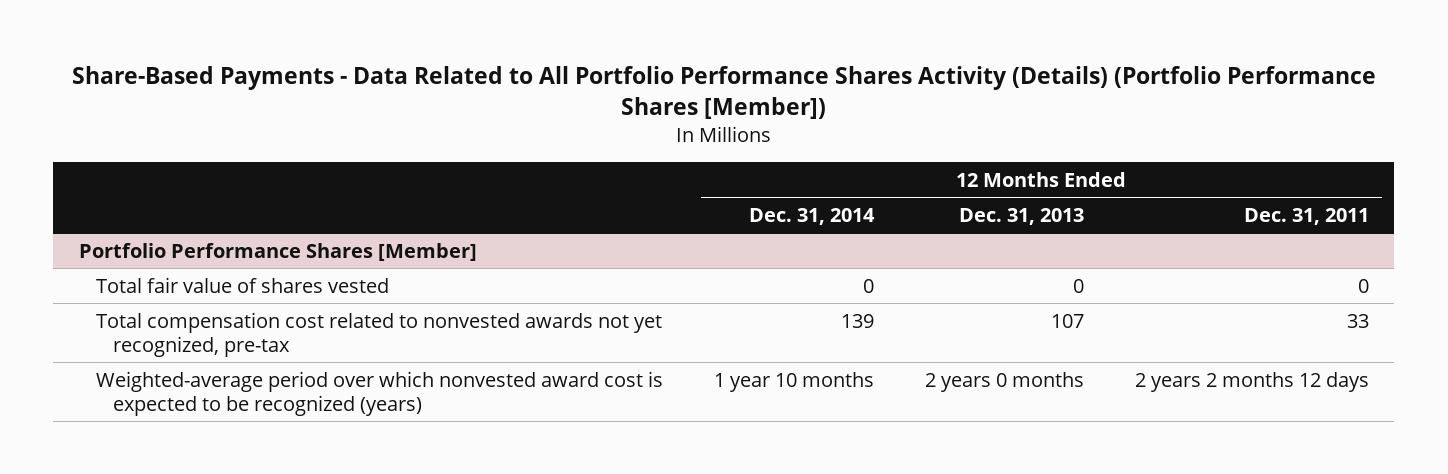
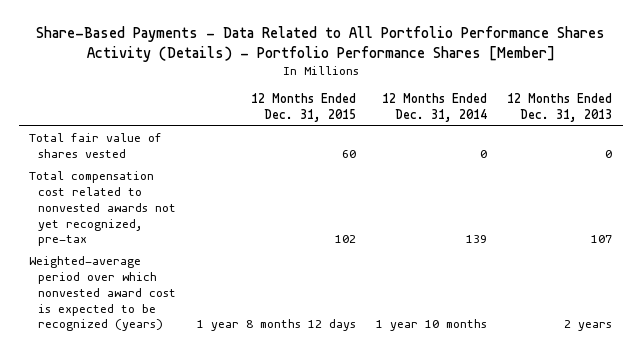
- Share-Based Payments - Data Related to All Portfolio Performance Shares Activity (Details) (Portfolio Performance Shares [Member])
+ Share-Based Payments - Data Related to All Portfolio Performance Shares Activity (Details) - Portfolio Performance Shares [Member]
- | 12 Months Ended Dec. 31, 2014 | 12 Months Ended Dec. 31, 2013 | 12 Months Ended Dec. 31, 2011
+ | 12 Months Ended Dec. 31, 2015 | 12 Months Ended Dec. 31, 2014 | 12 Months Ended Dec. 31, 2013
- Portfolio Performance Shares [Member]
- Weighted-average period over which nonvested award cost is expected to be recognized (years) | 1 year 10 months | 2 years 0 months | 2 years 2 months 12 days
+ Weighted-average period over which nonvested award cost is expected to be recognized (years) | 1 year 8 months 12 days | 1 year 10 months | 2 years

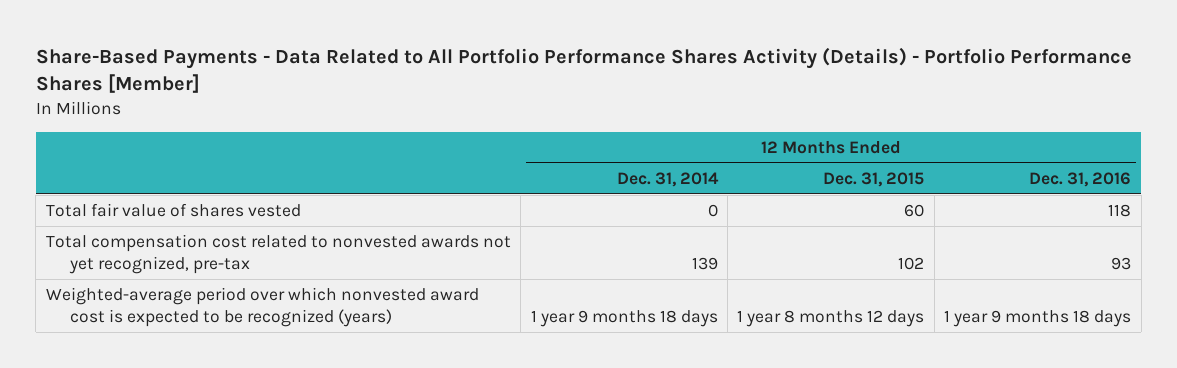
- | 12 Months Ended Dec. 31, 2015 | 12 Months Ended Dec. 31, 2014 | 12 Months Ended Dec. 31, 2013
+ | 12 Months Ended Dec. 31, 2014 | 12 Months Ended Dec. 31, 2015 | 12 Months Ended Dec. 31, 2016
- Weighted-average period over which nonvested award cost is expected to be recognized (years) | 1 year 8 months 12 days | 1 year 10 months | 2 years
+ Weighted-average period over which nonvested award cost is expected to be recognized (years) | 1 year 9 months 18 days | 1 year 8 months 12 days | 1 year 9 months 18 days

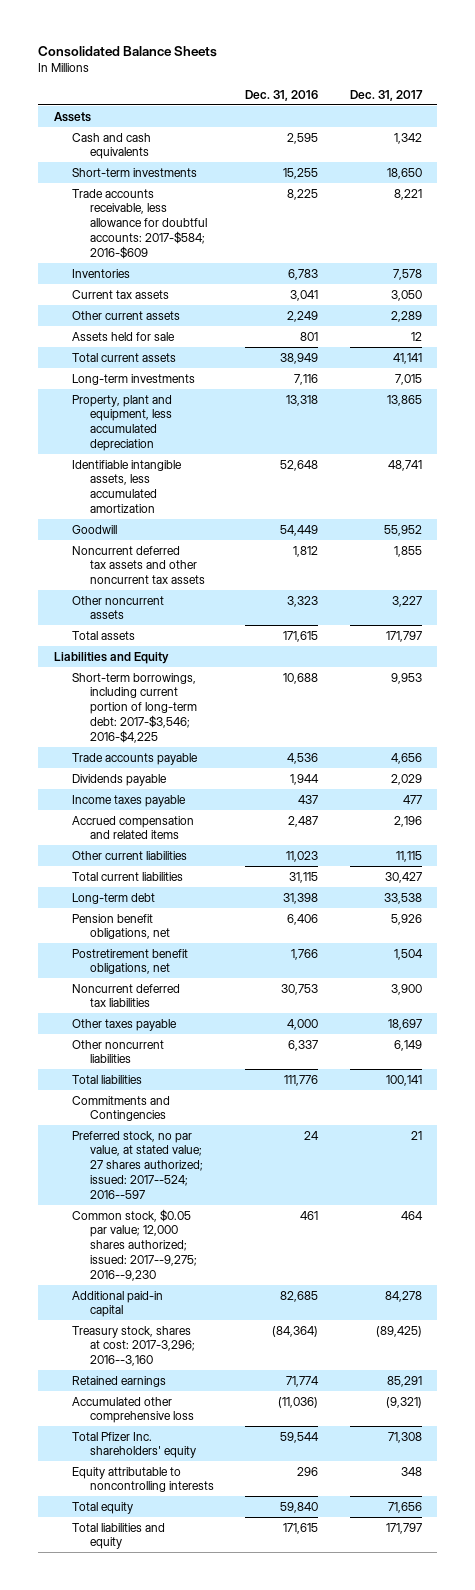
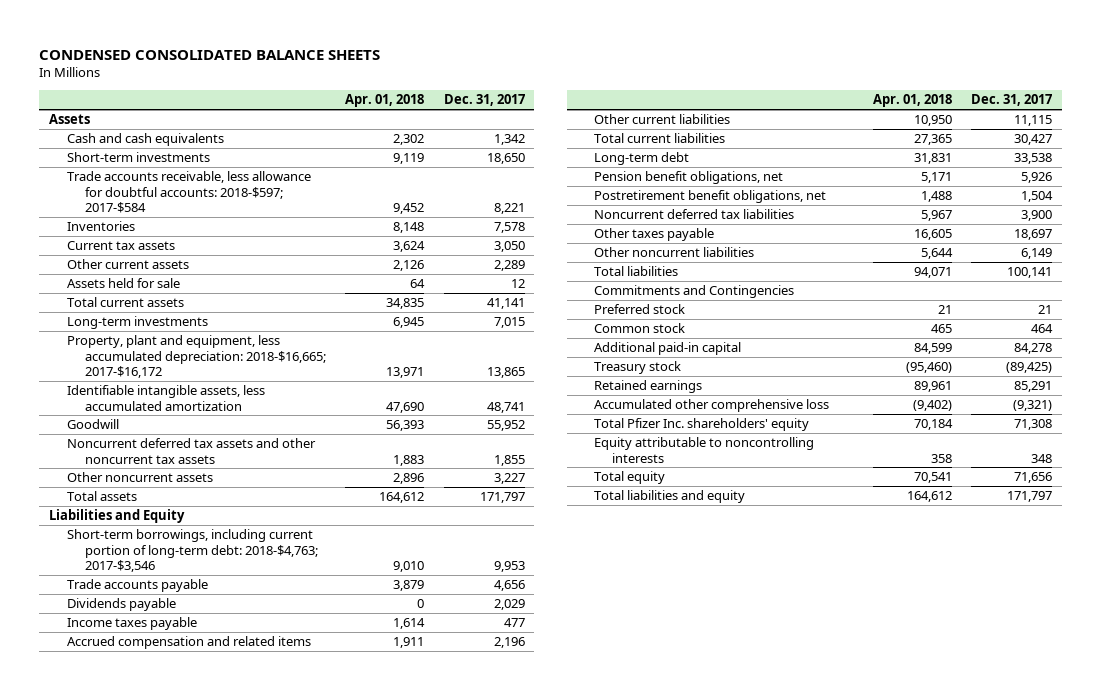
- Consolidated Balance Sheets
+ CONDENSED CONSOLIDATED BALANCE SHEETS
- | Dec. 31, 2016 | Dec. 31, 2017
+ | Apr. 01, 2018 | Dec. 31, 2017
- Trade accounts receivable, less allowance for doubtful accounts: 2017-$584; 2016-$609 | 8,225 | 8,221
+ Trade accounts receivable, less allowance for doubtful accounts: 2018-$597; 2017-$584 | 9,452 | 8,221
- Property, plant and equipment, less accumulated depreciation | 13,318 | 13,865
+ Property, plant and equipment, less accumulated depreciation: 2018-$16,665; 2017-$16,172 | 13,971 | 13,865
- Short-term borrowings, including current portion of long-term debt: 2017-$3,546; 2016-$4,225 | 10,688 | 9,953
+ Short-term borrowings, including current portion of long-term debt: 2018-$4,763; 2017-$3,546 | 9,010 | 9,953
- Preferred stock, no par value, at stated value; 27 shares authorized; issued: 2017--524; 2016--597 | 24 | 21
- Common stock, $0.05 par value; 12,000 shares authorized; issued: 2017--9,275; 2016--9,230 | 461 | 464
+ Preferred stock | 21 | 21
+ Common stock | 465 | 464
- Treasury stock, shares at cost: 2017-3,296; 2016--3,160 | (84,364) | (89,425)
+ Treasury stock | (95,460) | (89,425)

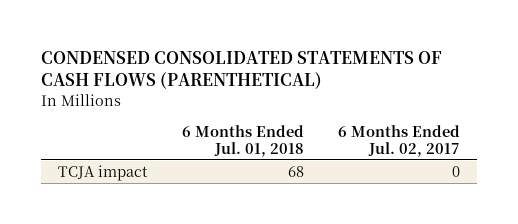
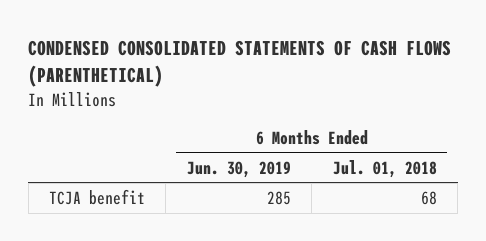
- | 6 Months Ended Jul. 01, 2018 | 6 Months Ended Jul. 02, 2017
+ | 6 Months Ended Jun. 30, 2019 | 6 Months Ended Jul. 01, 2018
- TCJA impact | 68 | 0
+ TCJA benefit | 285 | 68

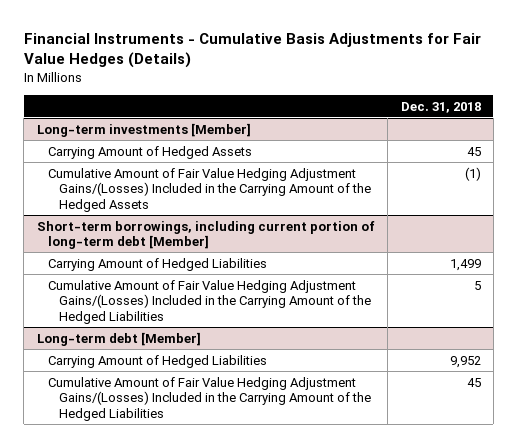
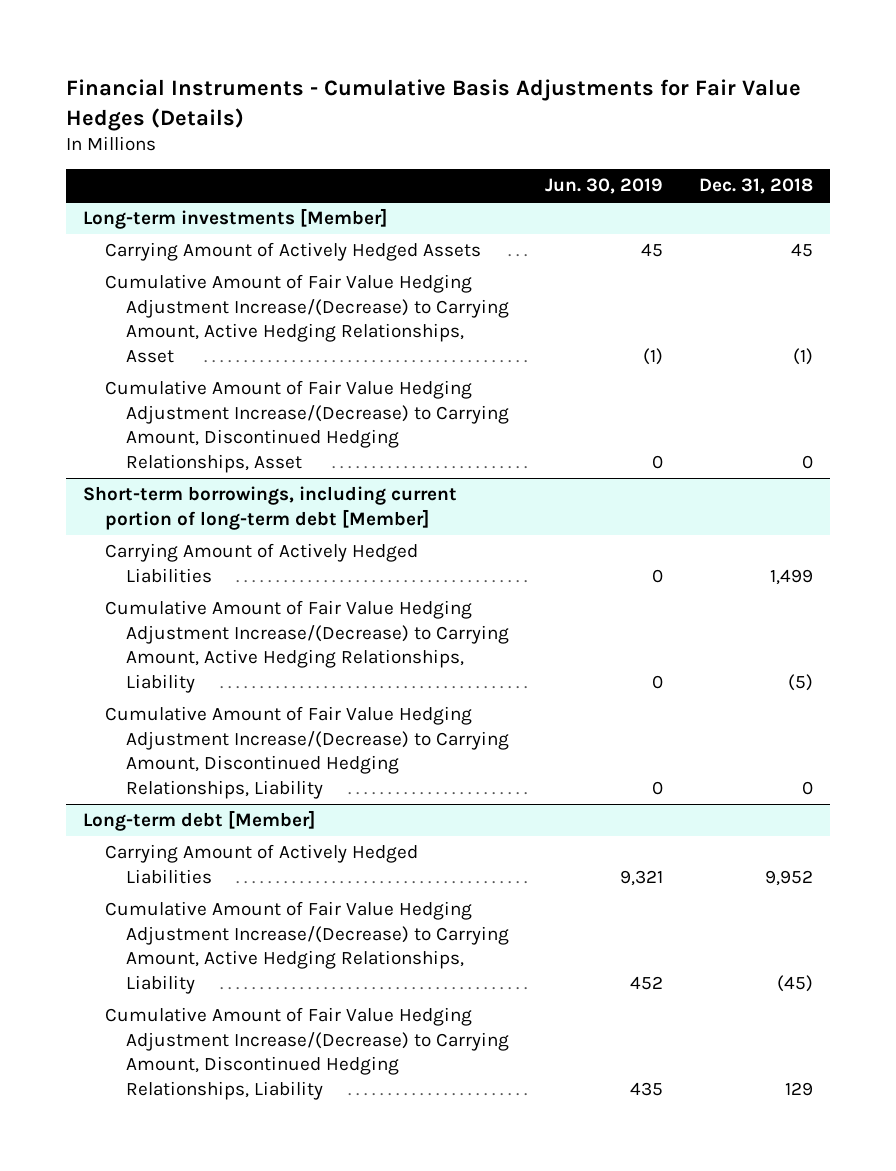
- | Dec. 31, 2018
+ | Jun. 30, 2019 | Dec. 31, 2018
@ Long-term investments [Member]
- Carrying Amount of Hedged Assets | 45
- Cumulative Amount of Fair Value Hedging Adjustment Gains/(Losses) Included in the Carrying Amount of the Hedged Assets | (1)
+ Carrying Amount of Actively Hedged Assets | 45 | 45
+ Cumulative Amount of Fair Value Hedging Adjustment Increase/(Decrease) to Carrying Amount, Active Hedging Relationships, Asset | (1) | (1)
+ Cumulative Amount of Fair Value Hedging Adjustment Increase/(Decrease) to Carrying Amount, Discontinued Hedging Relationships, Asset | 0 | 0
@ Short-term borrowings, including current portion of long-term debt [Member]
- Carrying Amount of Hedged Liabilities | 1,499
- Cumulative Amount of Fair Value Hedging Adjustment Gains/(Losses) Included in the Carrying Amount of the Hedged Liabilities | 5
+ Carrying Amount of Actively Hedged Liabilities | 0 | 1,499
+ Cumulative Amount of Fair Value Hedging Adjustment Increase/(Decrease) to Carrying Amount, Active Hedging Relationships, Liability | 0 | (5)
+ Cumulative Amount of Fair Value Hedging Adjustment Increase/(Decrease) to Carrying Amount, Discontinued Hedging Relationships, Liability | 0 | 0
@ Long-term debt [Member]
- Carrying Amount of Hedged Liabilities | 9,952
- Cumulative Amount of Fair Value Hedging Adjustment Gains/(Losses) Included in the Carrying Amount of the Hedged Liabilities | 45
+ Carrying Amount of Actively Hedged Liabilities | 9,321 | 9,952
+ Cumulative Amount of Fair Value Hedging Adjustment Increase/(Decrease) to Carrying Amount, Active Hedging Relationships, Liability | 452 | (45)
+ Cumulative Amount of Fair Value Hedging Adjustment Increase/(Decrease) to Carrying Amount, Discontinued Hedging Relationships, Liability | 435 | 129

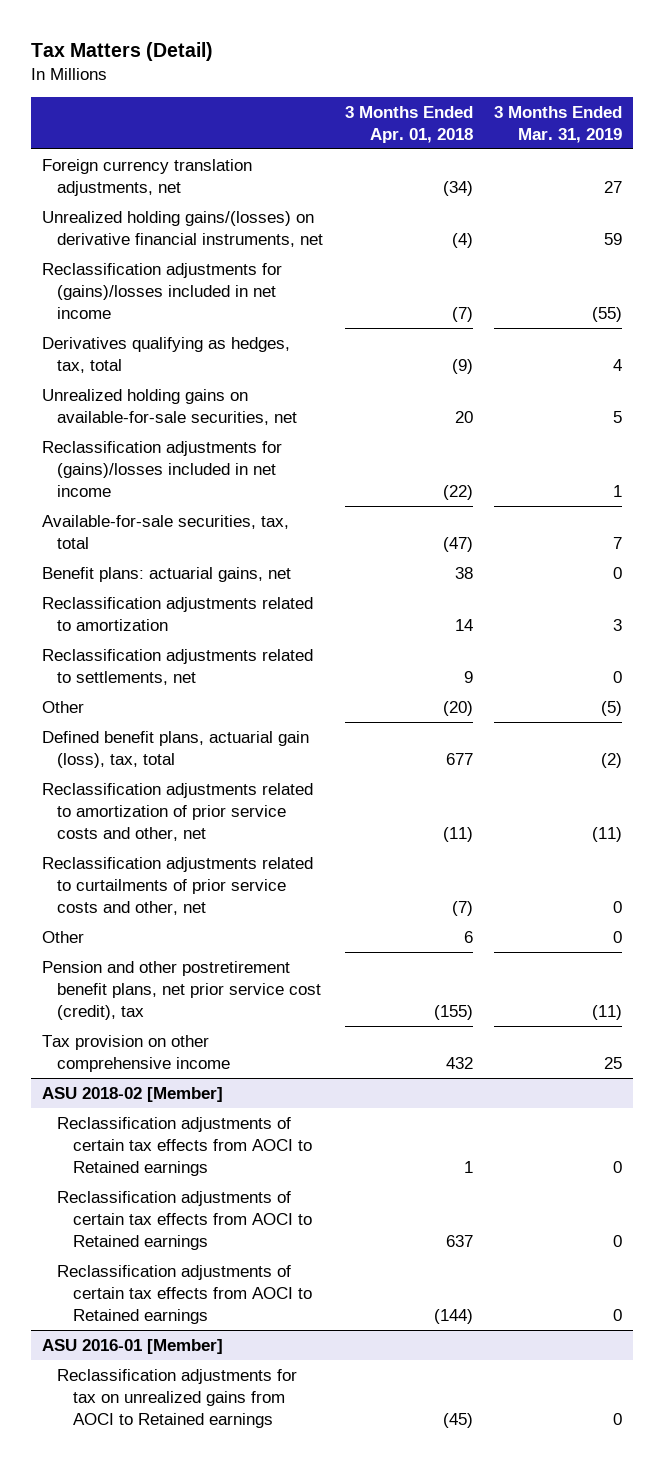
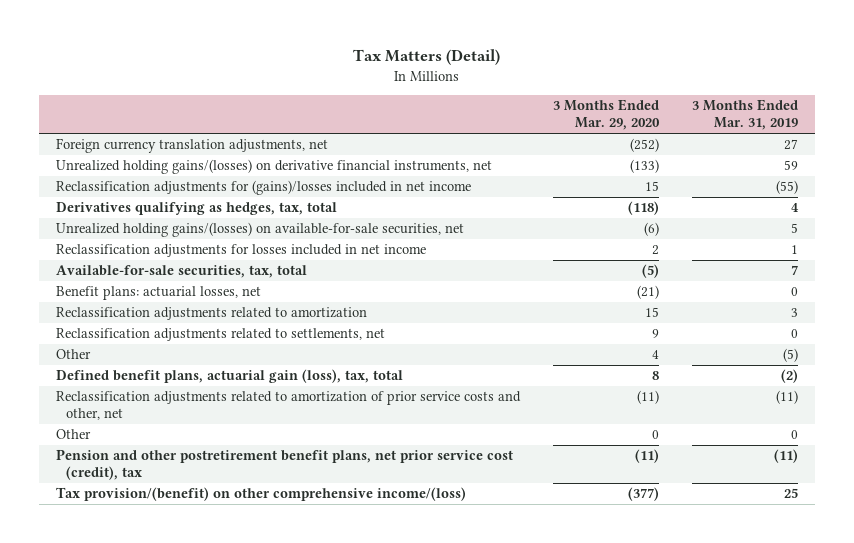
- | 3 Months Ended Apr. 01, 2018 | 3 Months Ended Mar. 31, 2019
+ | 3 Months Ended Mar. 29, 2020 | 3 Months Ended Mar. 31, 2019
- Unrealized holding gains on available-for-sale securities, net | 20 | 5
- Reclassification adjustments for (gains)/losses included in net income | (22) | 1
+ Unrealized holding gains/(losses) on available-for-sale securities, net | (6) | 5
+ Reclassification adjustments for losses included in net income | 2 | 1
- Benefit plans: actuarial gains, net | 38 | 0
+ Benefit plans: actuarial losses, net | (21) | 0
- Reclassification adjustments related to curtailments of prior service costs and other, net | (7) | 0
- Tax provision on other comprehensive income | 432 | 25
- ASU 2018-02 [Member]
- Reclassification adjustments of certain tax effects from AOCI to Retained earnings | 1 | 0
- Reclassification adjustments of certain tax effects from AOCI to Retained earnings | 637 | 0
- Reclassification adjustments of certain tax effects from AOCI to Retained earnings | (144) | 0
- ASU 2016-01 [Member]
- Reclassification adjustments for tax on unrealized gains from AOCI to Retained earnings | (45) | 0
+ Tax provision/(benefit) on other comprehensive income/(loss) | (377) | 25

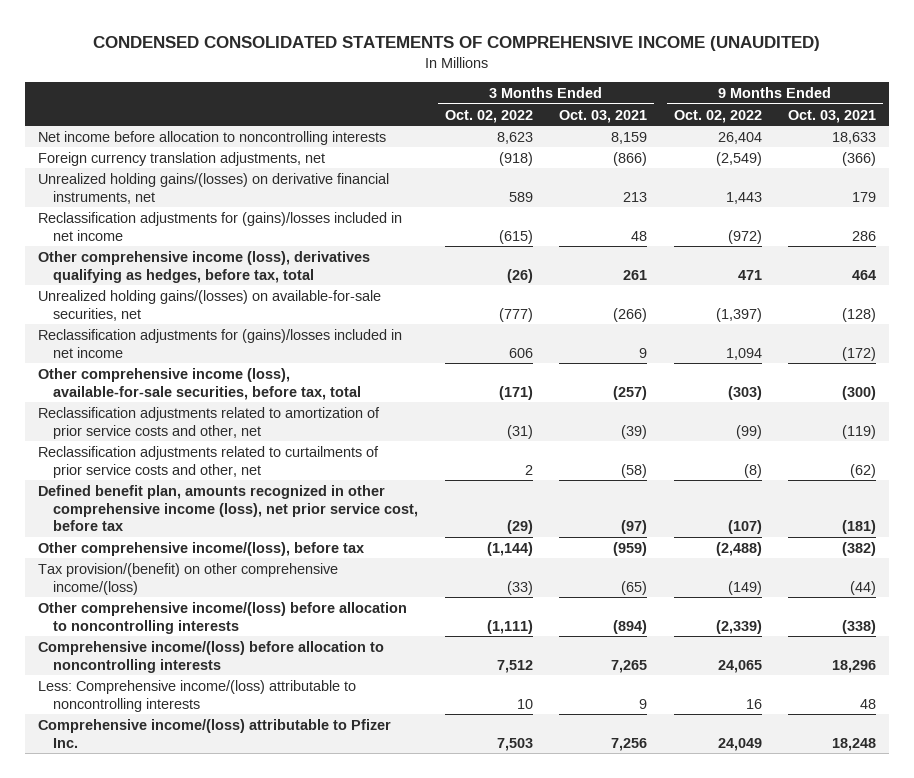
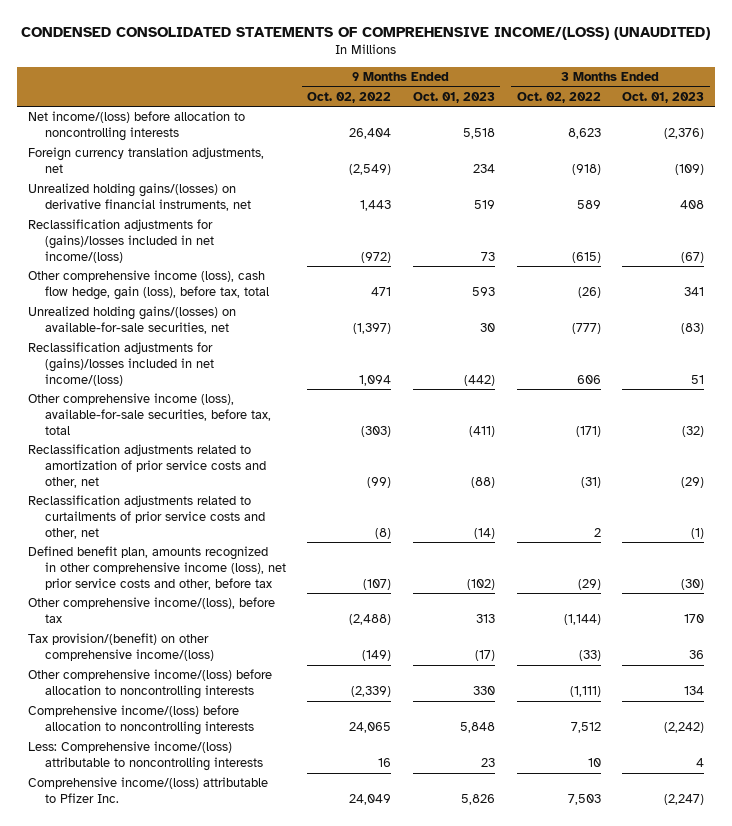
- CONDENSED CONSOLIDATED STATEMENTS OF COMPREHENSIVE INCOME (UNAUDITED)
+ CONDENSED CONSOLIDATED STATEMENTS OF COMPREHENSIVE INCOME/(LOSS) (UNAUDITED)
- | 3 Months Ended Oct. 02, 2022 | 3 Months Ended Oct. 03, 2021 | 9 Months Ended Oct. 02, 2022 | 9 Months Ended Oct. 03, 2021
+ | 9 Months Ended Oct. 02, 2022 | 9 Months Ended Oct. 01, 2023 | 3 Months Ended Oct. 02, 2022 | 3 Months Ended Oct. 01, 2023
- Net income before allocation to noncontrolling interests | 8,623 | 8,159 | 26,404 | 18,633
+ Net income/(loss) before allocation to noncontrolling interests | 26,404 | 5,518 | 8,623 | (2,376)
- Reclassification adjustments for (gains)/losses included in net income | (615) | 48 | (972) | 286
- Other comprehensive income (loss), derivatives qualifying as hedges, before tax, total | (26) | 261 | 471 | 464
+ Reclassification adjustments for (gains)/losses included in net income/(loss) | (972) | 73 | (615) | (67)
+ Other comprehensive income (loss), cash flow hedge, gain (loss), before tax, total | 471 | 593 | (26) | 341
- Reclassification adjustments for (gains)/losses included in net income | 606 | 9 | 1,094 | (172)
+ Reclassification adjustments for (gains)/losses included in net income/(loss) | 1,094 | (442) | 606 | 51
- Defined benefit plan, amounts recognized in other comprehensive income (loss), net prior service cost, before tax | (29) | (97) | (107) | (181)
+ Defined benefit plan, amounts recognized in other comprehensive income (loss), net prior service costs and other, before tax | (107) | (102) | (29) | (30)

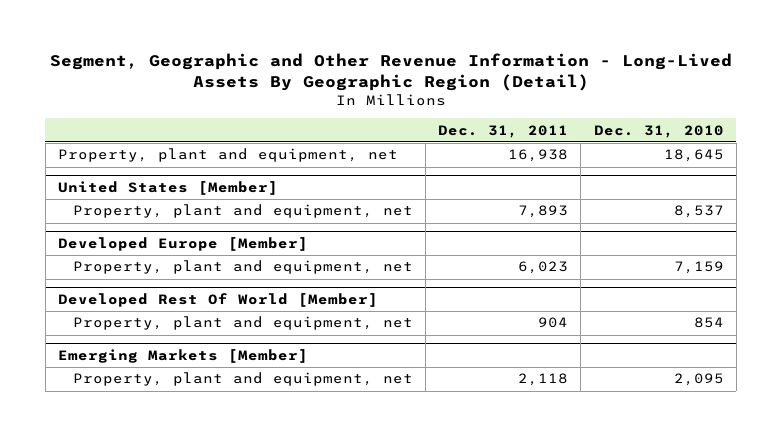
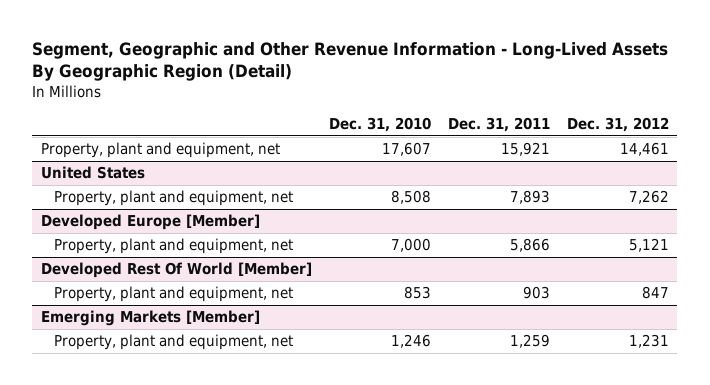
- | Dec. 31, 2011 | Dec. 31, 2010
+ | Dec. 31, 2010 | Dec. 31, 2011 | Dec. 31, 2012
- Property, plant and equipment, net | 16,938 | 18,645
- United States [Member]
- Property, plant and equipment, net | 7,893 | 8,537
+ Property, plant and equipment, net | 17,607 | 15,921 | 14,461
+ United States
+ Property, plant and equipment, net | 8,508 | 7,893 | 7,262
@ Developed Europe [Member]
- Property, plant and equipment, net | 6,023 | 7,159
+ Property, plant and equipment, net | 7,000 | 5,866 | 5,121
@ Developed Rest Of World [Member]
- Property, plant and equipment, net | 904 | 854
+ Property, plant and equipment, net | 853 | 903 | 847
@ Emerging Markets [Member]
- Property, plant and equipment, net | 2,118 | 2,095
+ Property, plant and equipment, net | 1,246 | 1,259 | 1,231

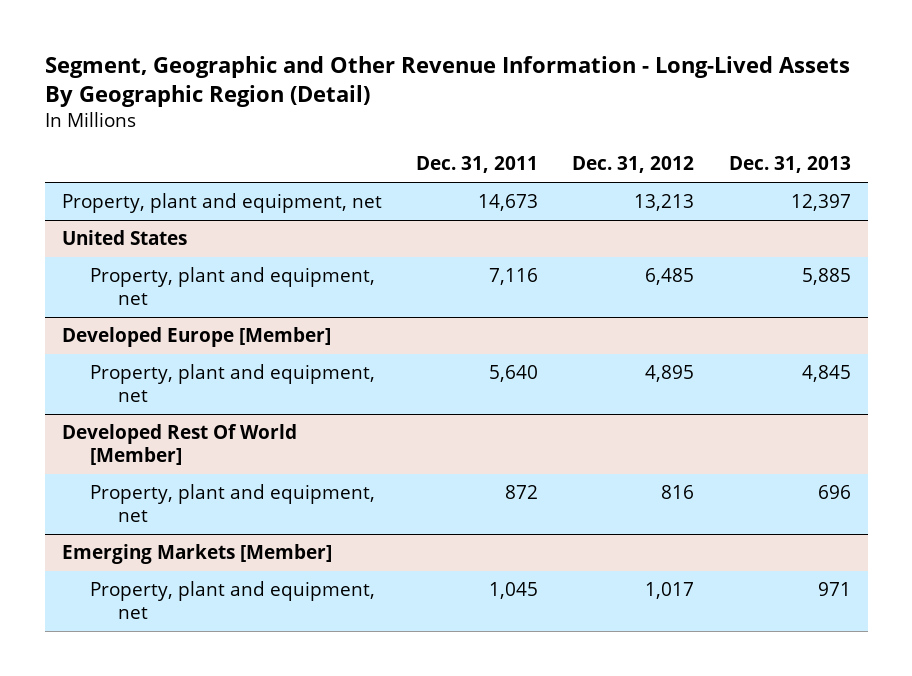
- | Dec. 31, 2010 | Dec. 31, 2011 | Dec. 31, 2012
+ | Dec. 31, 2011 | Dec. 31, 2012 | Dec. 31, 2013
- Property, plant and equipment, net | 17,607 | 15,921 | 14,461
+ Property, plant and equipment, net | 14,673 | 13,213 | 12,397
@ United States
- Property, plant and equipment, net | 8,508 | 7,893 | 7,262
+ Property, plant and equipment, net | 7,116 | 6,485 | 5,885
@ Developed Europe [Member]
- Property, plant and equipment, net | 7,000 | 5,866 | 5,121
+ Property, plant and equipment, net | 5,640 | 4,895 | 4,845
@ Developed Rest Of World [Member]
- Property, plant and equipment, net | 853 | 903 | 847
+ Property, plant and equipment, net | 872 | 816 | 696
@ Emerging Markets [Member]
- Property, plant and equipment, net | 1,246 | 1,259 | 1,231
+ Property, plant and equipment, net | 1,045 | 1,017 | 971

